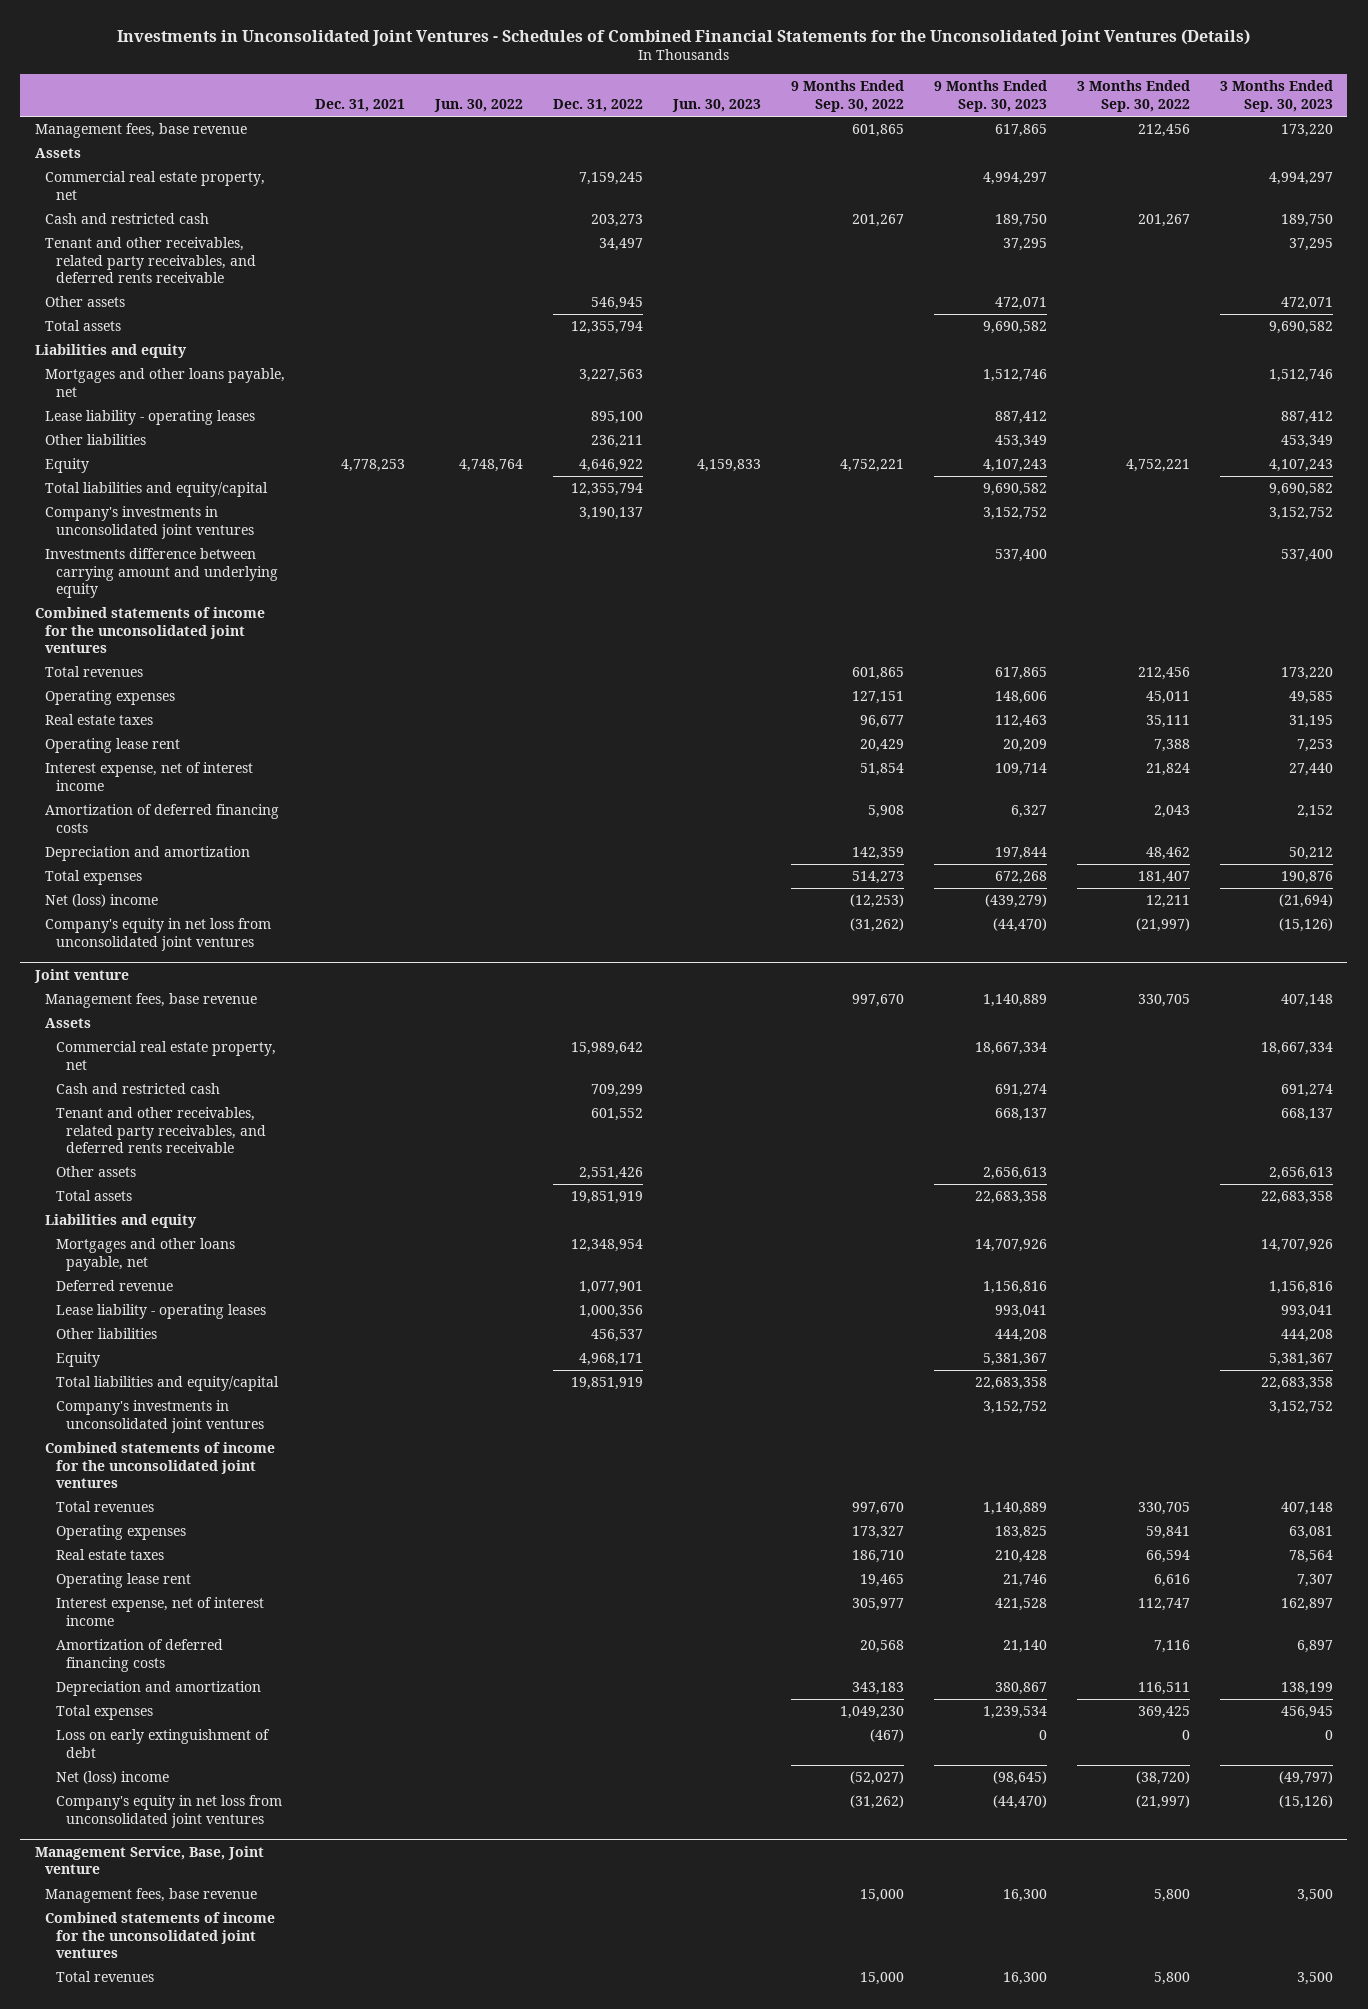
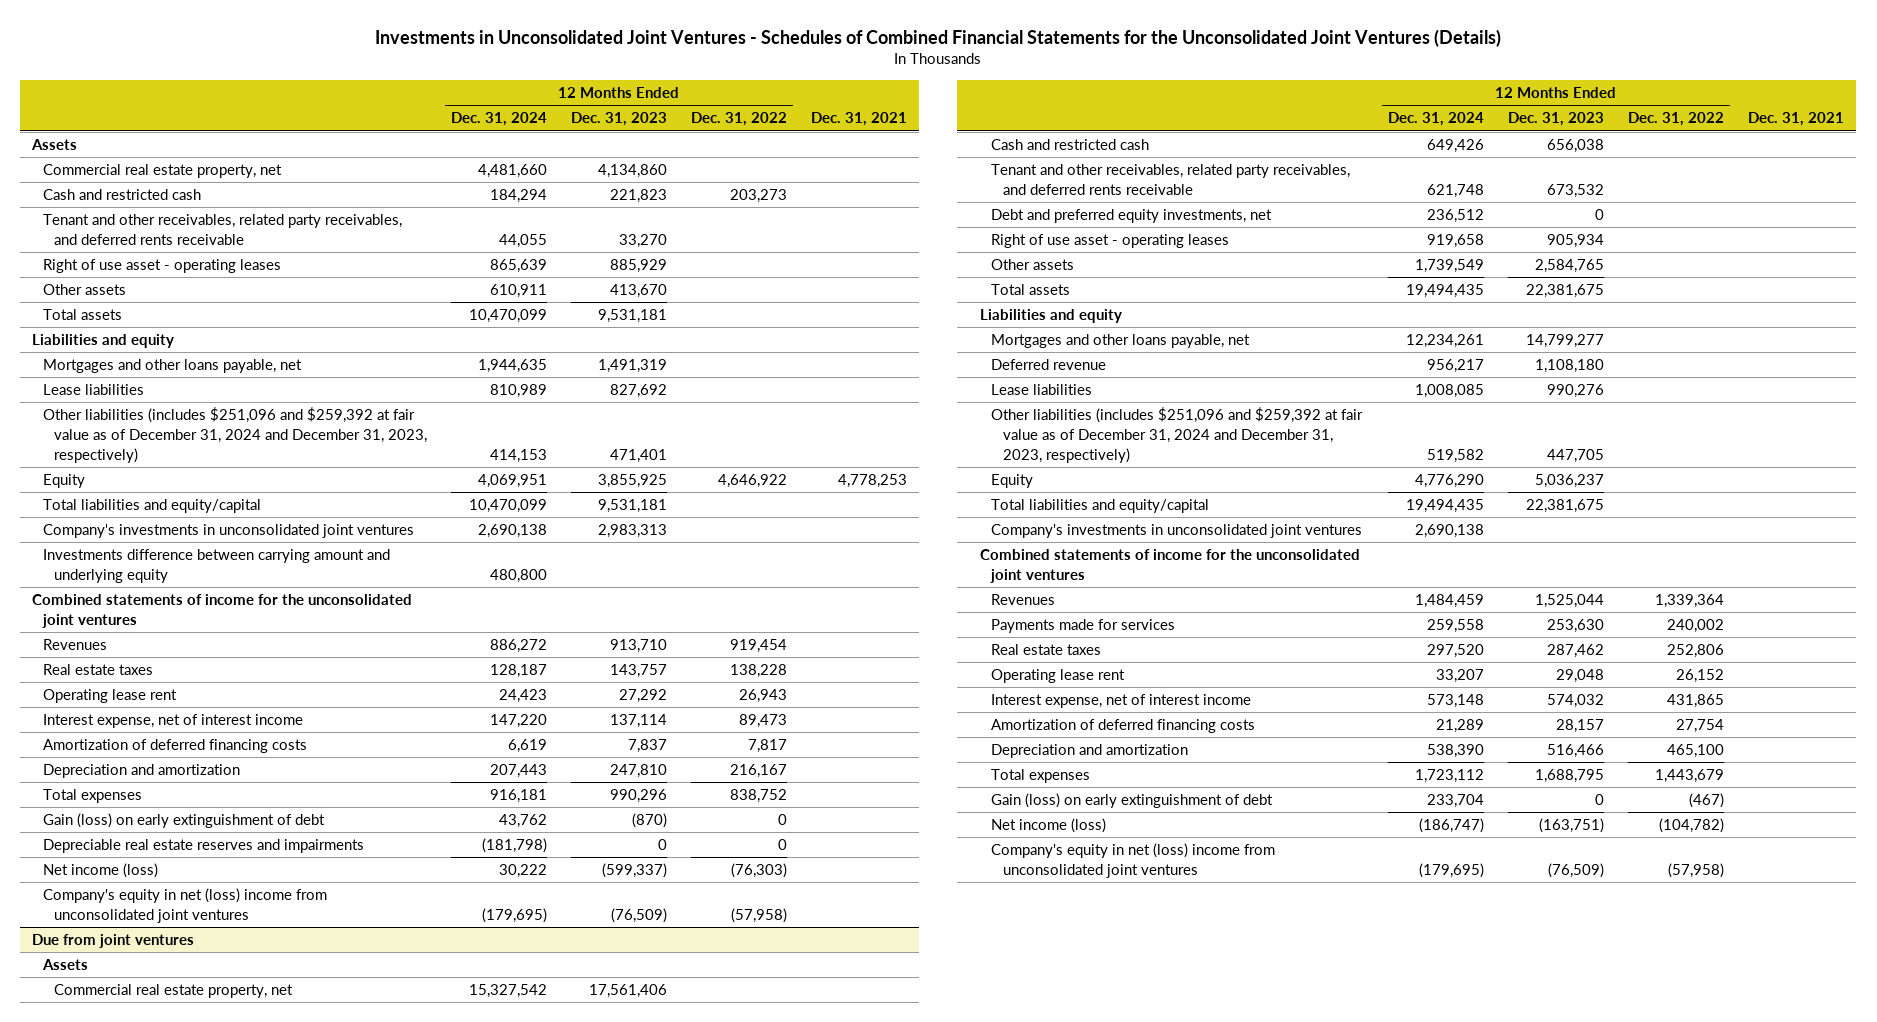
- | Dec. 31, 2021 | Jun. 30, 2022 | Dec. 31, 2022 | Jun. 30, 2023 | 9 Months Ended Sep. 30, 2022 | 9 Months Ended Sep. 30, 2023 | 3 Months Ended Sep. 30, 2022 | 3 Months Ended Sep. 30, 2023
+ | 12 Months Ended Dec. 31, 2024 | 12 Months Ended Dec. 31, 2023 | 12 Months Ended Dec. 31, 2022 | Dec. 31, 2021
- Management fees, base revenue | | | | | 601,865 | 617,865 | 212,456 | 173,220
+ Right of use asset - operating leases | 865,639 | 885,929 | |
- Lease liability - operating leases | | | 895,100 | | | 887,412 | | 887,412
- Other liabilities | | | 236,211 | | | 453,349 | | 453,349
+ Lease liabilities | 810,989 | 827,692 | |
+ Other liabilities (includes $251,096 and $259,392 at fair value as of December 31, 2024 and December 31, 2023, respectively) | 414,153 | 471,401 | |
- Total revenues | | | | | 601,865 | 617,865 | 212,456 | 173,220
- Operating expenses | | | | | 127,151 | 148,606 | 45,011 | 49,585
+ Revenues | 886,272 | 913,710 | 919,454 |
- Net (loss) income | | | | | (12,253) | (439,279) | 12,211 | (21,694)
- Company's equity in net loss from unconsolidated joint ventures | | | | | (31,262) | (44,470) | (21,997) | (15,126)
- Joint venture
- Management fees, base revenue | | | | | 997,670 | 1,140,889 | 330,705 | 407,148
+ Gain (loss) on early extinguishment of debt | 43,762 | (870) | 0 |
+ Depreciable real estate reserves and impairments | (181,798) | 0 | 0 |
+ Net income (loss) | 30,222 | (599,337) | (76,303) |
+ Company's equity in net (loss) income from unconsolidated joint ventures | (179,695) | (76,509) | (57,958) |
+ Due from joint ventures
+ Debt and preferred equity investments, net | 236,512 | 0 | |
+ Right of use asset - operating leases | 919,658 | 905,934 | |
- Lease liability - operating leases | | | 1,000,356 | | | 993,041 | | 993,041
- Other liabilities | | | 456,537 | | | 444,208 | | 444,208
+ Lease liabilities | 1,008,085 | 990,276 | |
+ Other liabilities (includes $251,096 and $259,392 at fair value as of December 31, 2024 and December 31, 2023, respectively) | 519,582 | 447,705 | |
- Total revenues | | | | | 997,670 | 1,140,889 | 330,705 | 407,148
- Operating expenses | | | | | 173,327 | 183,825 | 59,841 | 63,081
+ Revenues | 1,484,459 | 1,525,044 | 1,339,364 |
+ Payments made for services | 259,558 | 253,630 | 240,002 |
- Loss on early extinguishment of debt | | | | | (467) | 0 | 0 | 0
- Net (loss) income | | | | | (52,027) | (98,645) | (38,720) | (49,797)
- Company's equity in net loss from unconsolidated joint ventures | | | | | (31,262) | (44,470) | (21,997) | (15,126)
- Management Service, Base, Joint venture
- Management fees, base revenue | | | | | 15,000 | 16,300 | 5,800 | 3,500
- Combined statements of income for the unconsolidated joint ventures
- Total revenues | | | | | 15,000 | 16,300 | 5,800 | 3,500
+ Gain (loss) on early extinguishment of debt | 233,704 | 0 | (467) |
+ Net income (loss) | (186,747) | (163,751) | (104,782) |
+ Company's equity in net (loss) income from unconsolidated joint ventures | (179,695) | (76,509) | (57,958) |

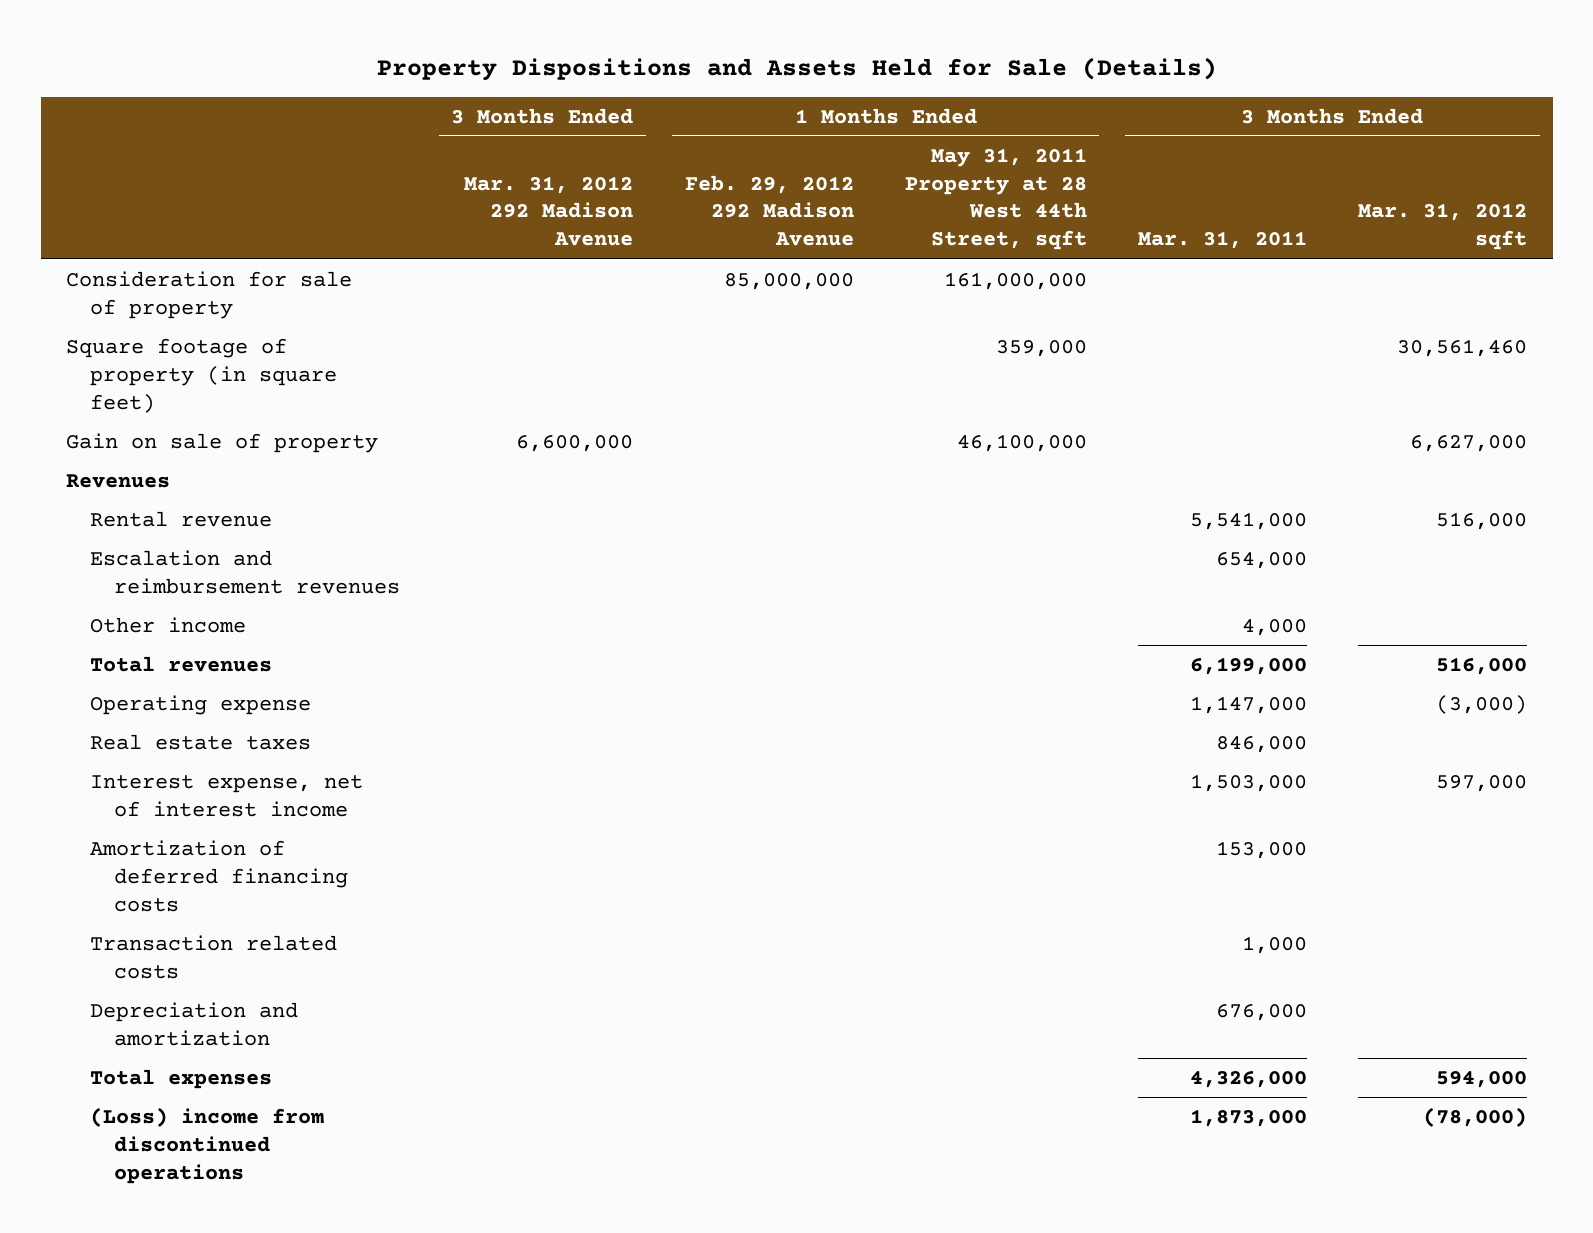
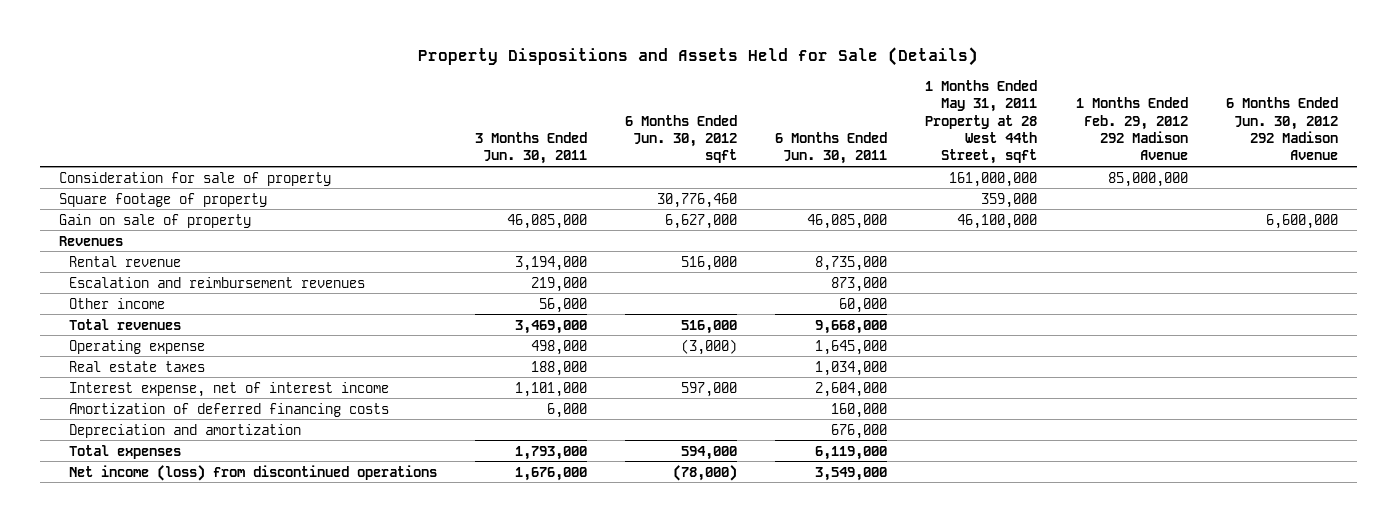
- | 3 Months Ended Mar. 31, 2012 292 Madison Avenue | 1 Months Ended Feb. 29, 2012 292 Madison Avenue | 1 Months Ended May 31, 2011 Property at 28 West 44th Street, sqft | 3 Months Ended Mar. 31, 2011 | 3 Months Ended Mar. 31, 2012 sqft
+ | 3 Months Ended Jun. 30, 2011 | 6 Months Ended Jun. 30, 2012 sqft | 6 Months Ended Jun. 30, 2011 | 1 Months Ended May 31, 2011 Property at 28 West 44th Street, sqft | 1 Months Ended Feb. 29, 2012 292 Madison Avenue | 6 Months Ended Jun. 30, 2012 292 Madison Avenue
- Square footage of property (in square feet) | | | 359,000 | | 30,561,460
+ Square footage of property | | 30,776,460 | | 359,000 | |
- Transaction related costs | | | | 1,000 |
- (Loss) income from discontinued operations | | | | 1,873,000 | (78,000)
+ Net income (loss) from discontinued operations | 1,676,000 | (78,000) | 3,549,000 | | |

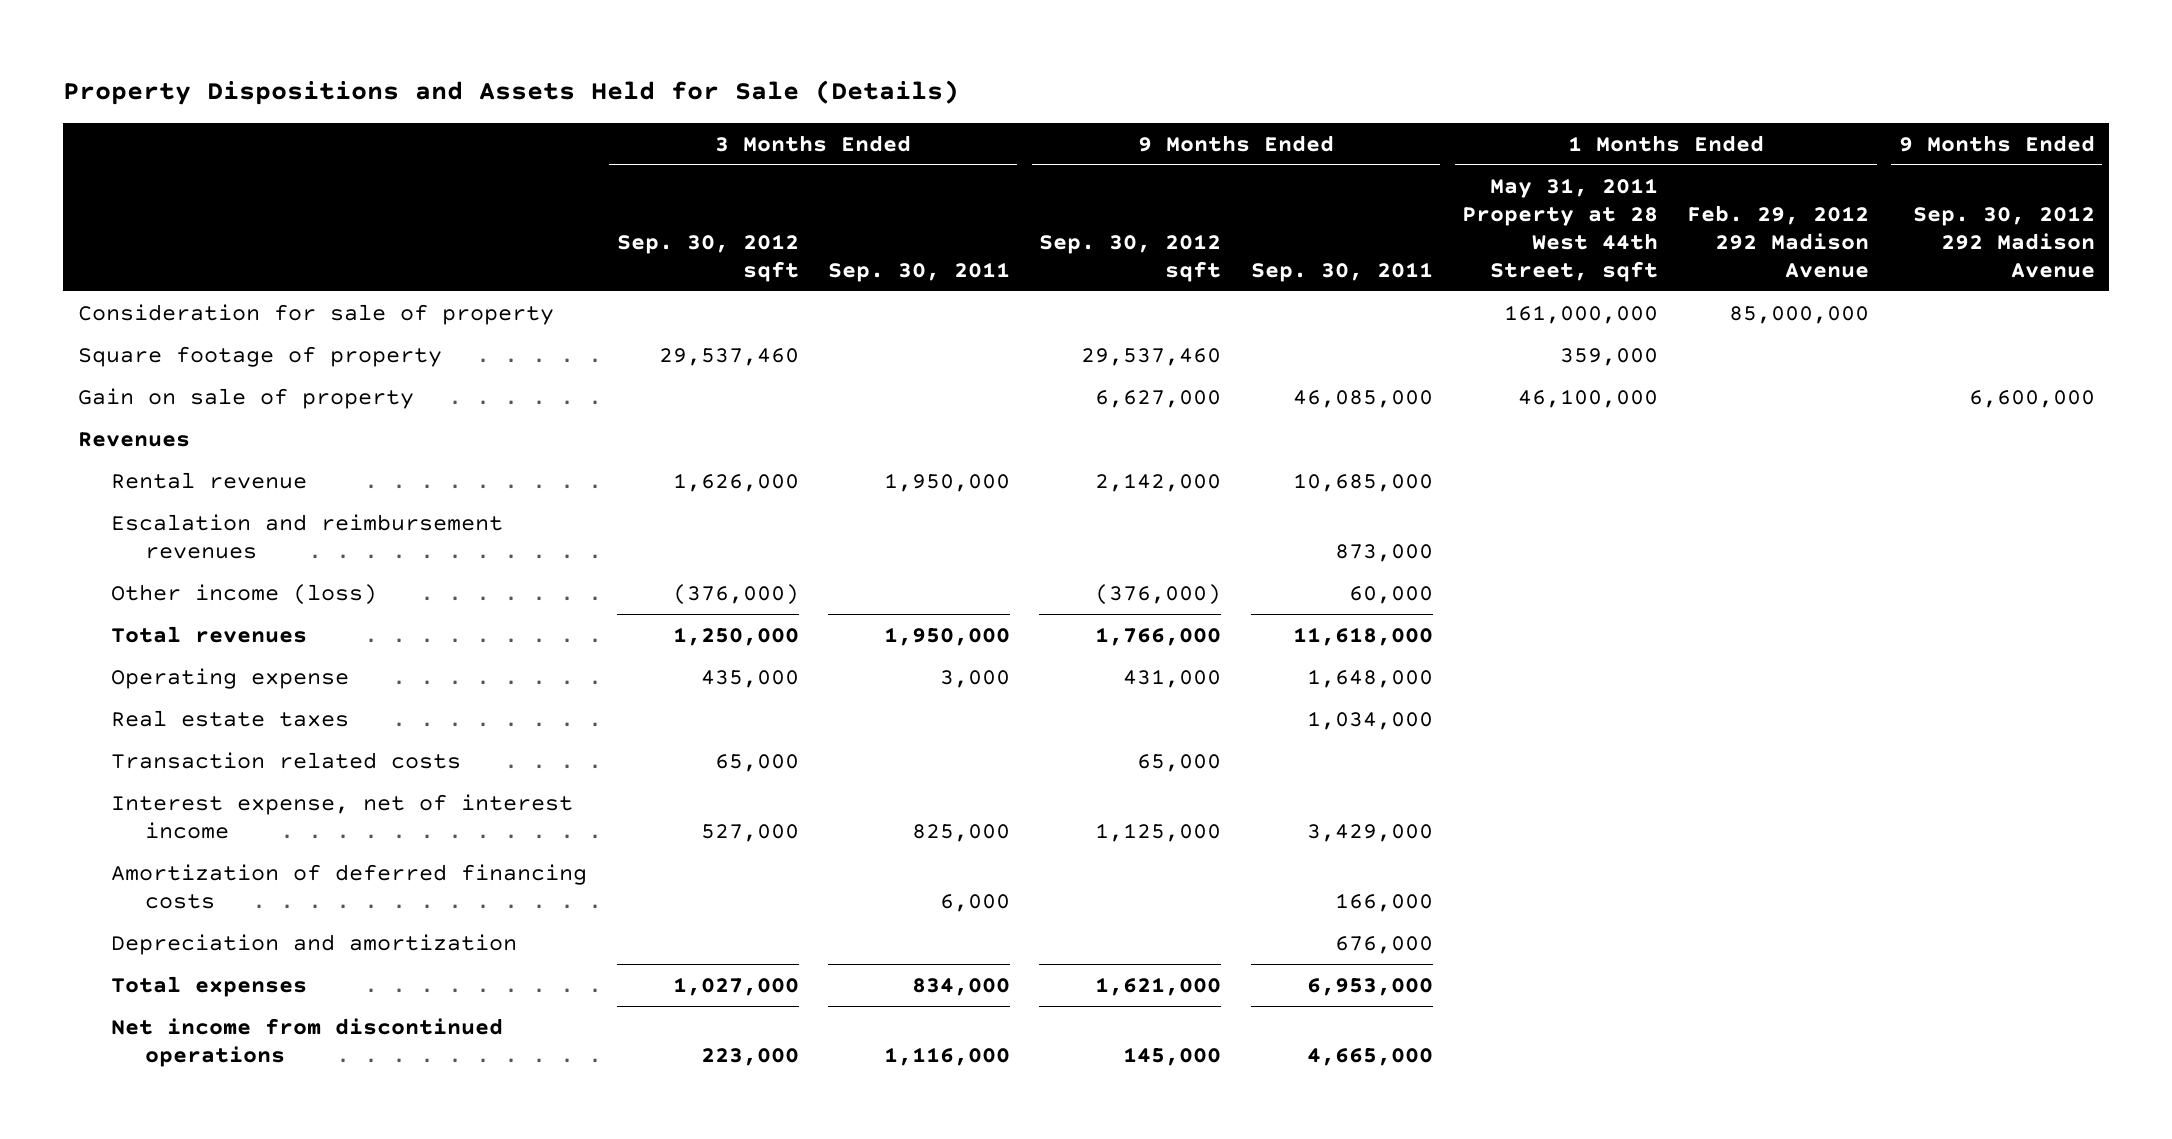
- | 3 Months Ended Jun. 30, 2011 | 6 Months Ended Jun. 30, 2012 sqft | 6 Months Ended Jun. 30, 2011 | 1 Months Ended May 31, 2011 Property at 28 West 44th Street, sqft | 1 Months Ended Feb. 29, 2012 292 Madison Avenue | 6 Months Ended Jun. 30, 2012 292 Madison Avenue
+ | 3 Months Ended Sep. 30, 2012 sqft | 3 Months Ended Sep. 30, 2011 | 9 Months Ended Sep. 30, 2012 sqft | 9 Months Ended Sep. 30, 2011 | 1 Months Ended May 31, 2011 Property at 28 West 44th Street, sqft | 1 Months Ended Feb. 29, 2012 292 Madison Avenue | 9 Months Ended Sep. 30, 2012 292 Madison Avenue
- Other income | 56,000 | | 60,000 | | |
+ Other income (loss) | (376,000) | | (376,000) | 60,000 | | |
+ Transaction related costs | 65,000 | | 65,000 | | | |
- Net income (loss) from discontinued operations | 1,676,000 | (78,000) | 3,549,000 | | |
+ Net income from discontinued operations | 223,000 | 1,116,000 | 145,000 | 4,665,000 | | |

